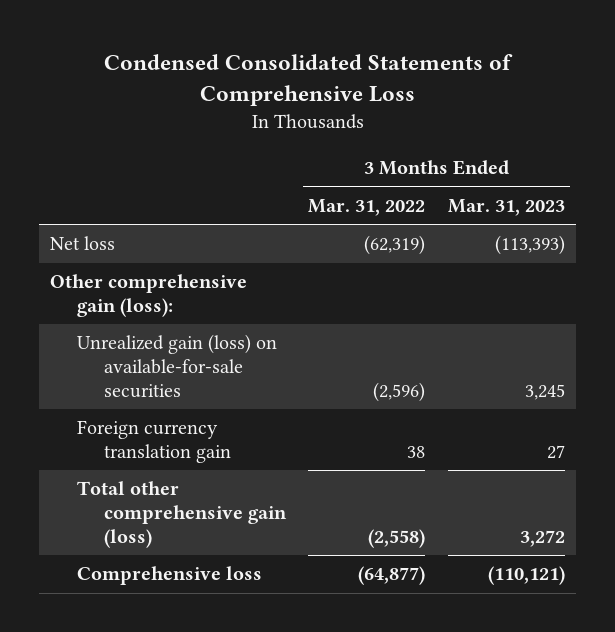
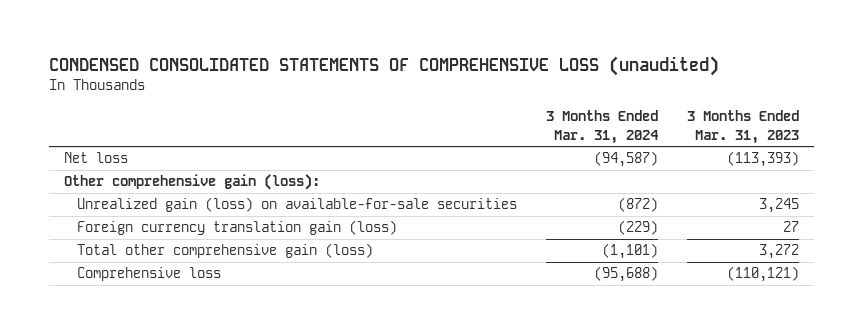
- Condensed Consolidated Statements of Comprehensive Loss
+ CONDENSED CONSOLIDATED STATEMENTS OF COMPREHENSIVE LOSS (unaudited)
- | 3 Months Ended Mar. 31, 2022 | 3 Months Ended Mar. 31, 2023
+ | 3 Months Ended Mar. 31, 2024 | 3 Months Ended Mar. 31, 2023
- Foreign currency translation gain | 38 | 27
+ Foreign currency translation gain (loss) | (229) | 27

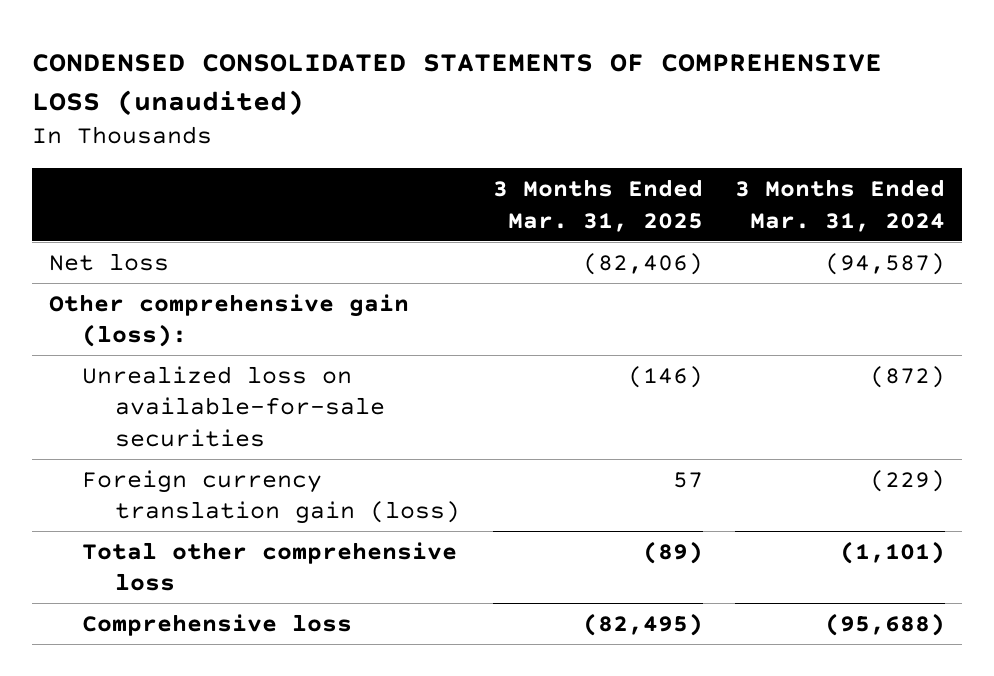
- | 3 Months Ended Mar. 31, 2024 | 3 Months Ended Mar. 31, 2023
+ | 3 Months Ended Mar. 31, 2025 | 3 Months Ended Mar. 31, 2024
- Unrealized gain (loss) on available-for-sale securities | (872) | 3,245
+ Unrealized loss on available-for-sale securities | (146) | (872)
- Total other comprehensive gain (loss) | (1,101) | 3,272
+ Total other comprehensive loss | (89) | (1,101)

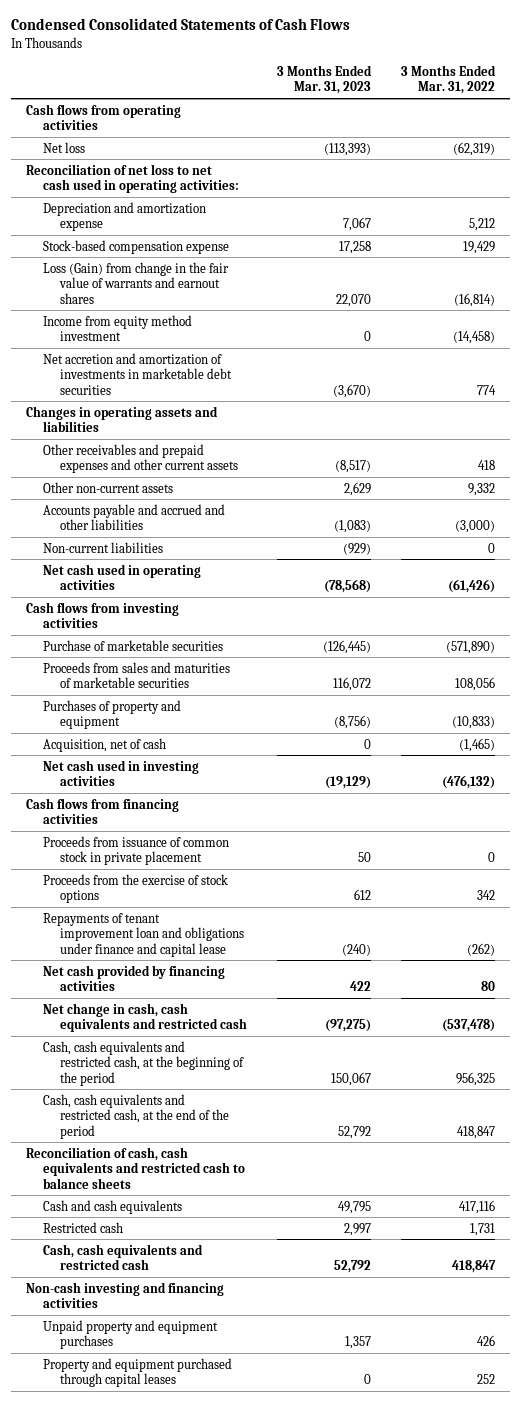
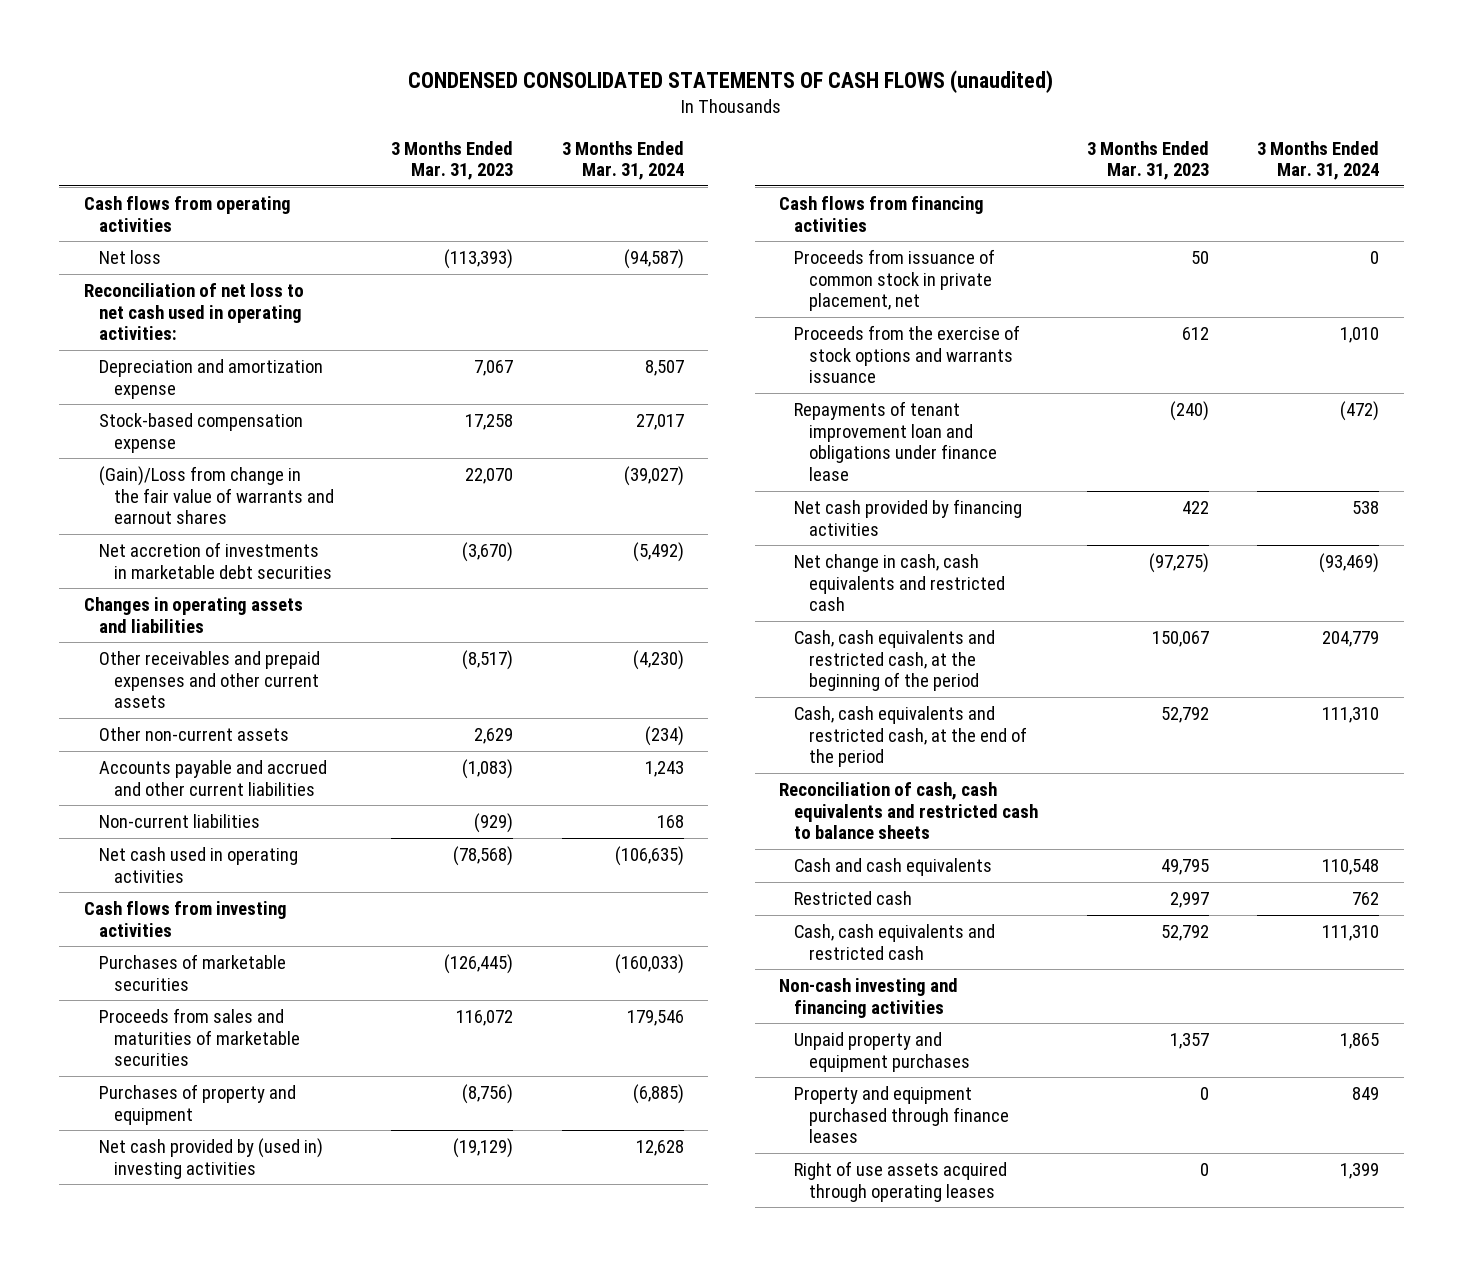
- Condensed Consolidated Statements of Cash Flows
+ CONDENSED CONSOLIDATED STATEMENTS OF CASH FLOWS (unaudited)
- | 3 Months Ended Mar. 31, 2023 | 3 Months Ended Mar. 31, 2022
+ | 3 Months Ended Mar. 31, 2023 | 3 Months Ended Mar. 31, 2024
- Loss (Gain) from change in the fair value of warrants and earnout shares | 22,070 | (16,814)
- Income from equity method investment | 0 | (14,458)
- Net accretion and amortization of investments in marketable debt securities | (3,670) | 774
+ (Gain)/Loss from change in the fair value of warrants and earnout shares | 22,070 | (39,027)
+ Net accretion of investments in marketable debt securities | (3,670) | (5,492)
- Accounts payable and accrued and other liabilities | (1,083) | (3,000)
+ Accounts payable and accrued and other current liabilities | (1,083) | 1,243
- Purchase of marketable securities | (126,445) | (571,890)
+ Purchases of marketable securities | (126,445) | (160,033)
- Acquisition, net of cash | 0 | (1,465)
- Net cash used in investing activities | (19,129) | (476,132)
+ Net cash provided by (used in) investing activities | (19,129) | 12,628
- Proceeds from issuance of common stock in private placement | 50 | 0
- Proceeds from the exercise of stock options | 612 | 342
- Repayments of tenant improvement loan and obligations under finance and capital lease | (240) | (262)
+ Proceeds from issuance of common stock in private placement, net | 50 | 0
+ Proceeds from the exercise of stock options and warrants issuance | 612 | 1,010
+ Repayments of tenant improvement loan and obligations under finance lease | (240) | (472)
- Property and equipment purchased through capital leases | 0 | 252
+ Property and equipment purchased through finance leases | 0 | 849
+ Right of use assets acquired through operating leases | 0 | 1,399

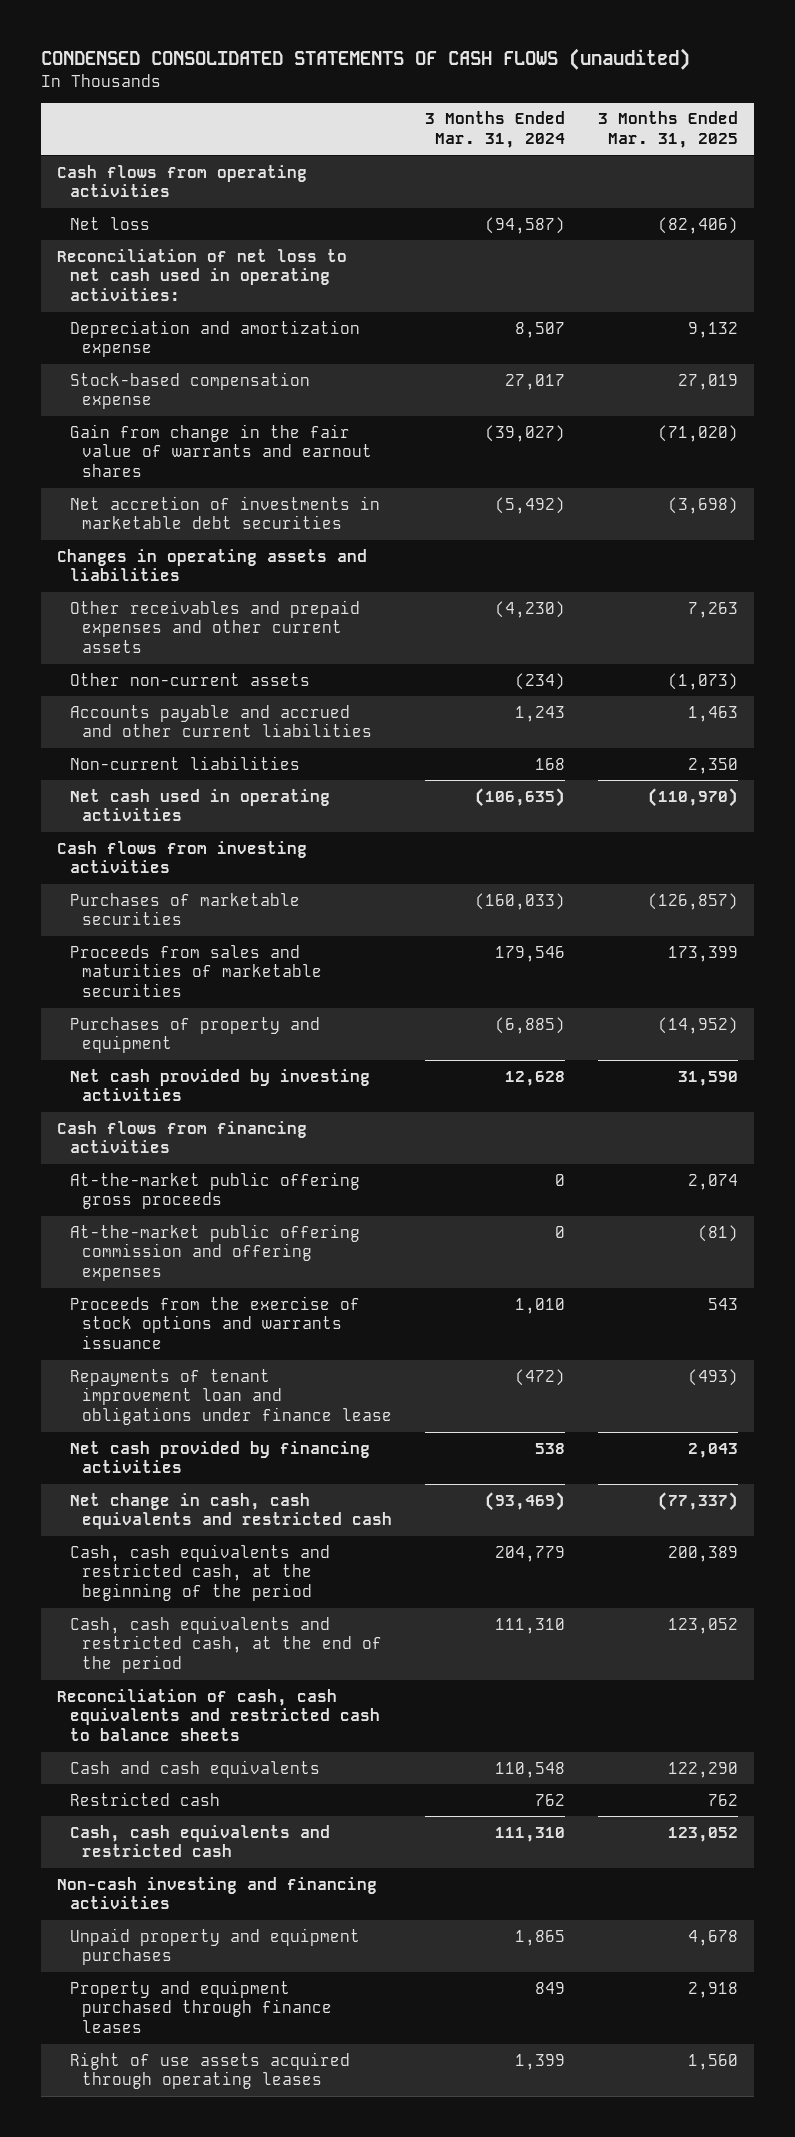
- | 3 Months Ended Mar. 31, 2023 | 3 Months Ended Mar. 31, 2024
+ | 3 Months Ended Mar. 31, 2024 | 3 Months Ended Mar. 31, 2025
- (Gain)/Loss from change in the fair value of warrants and earnout shares | 22,070 | (39,027)
+ Gain from change in the fair value of warrants and earnout shares | (39,027) | (71,020)
- Net cash provided by (used in) investing activities | (19,129) | 12,628
+ Net cash provided by investing activities | 12,628 | 31,590
- Proceeds from issuance of common stock in private placement, net | 50 | 0
+ At-the-market public offering gross proceeds | 0 | 2,074
+ At-the-market public offering commission and offering expenses | 0 | (81)

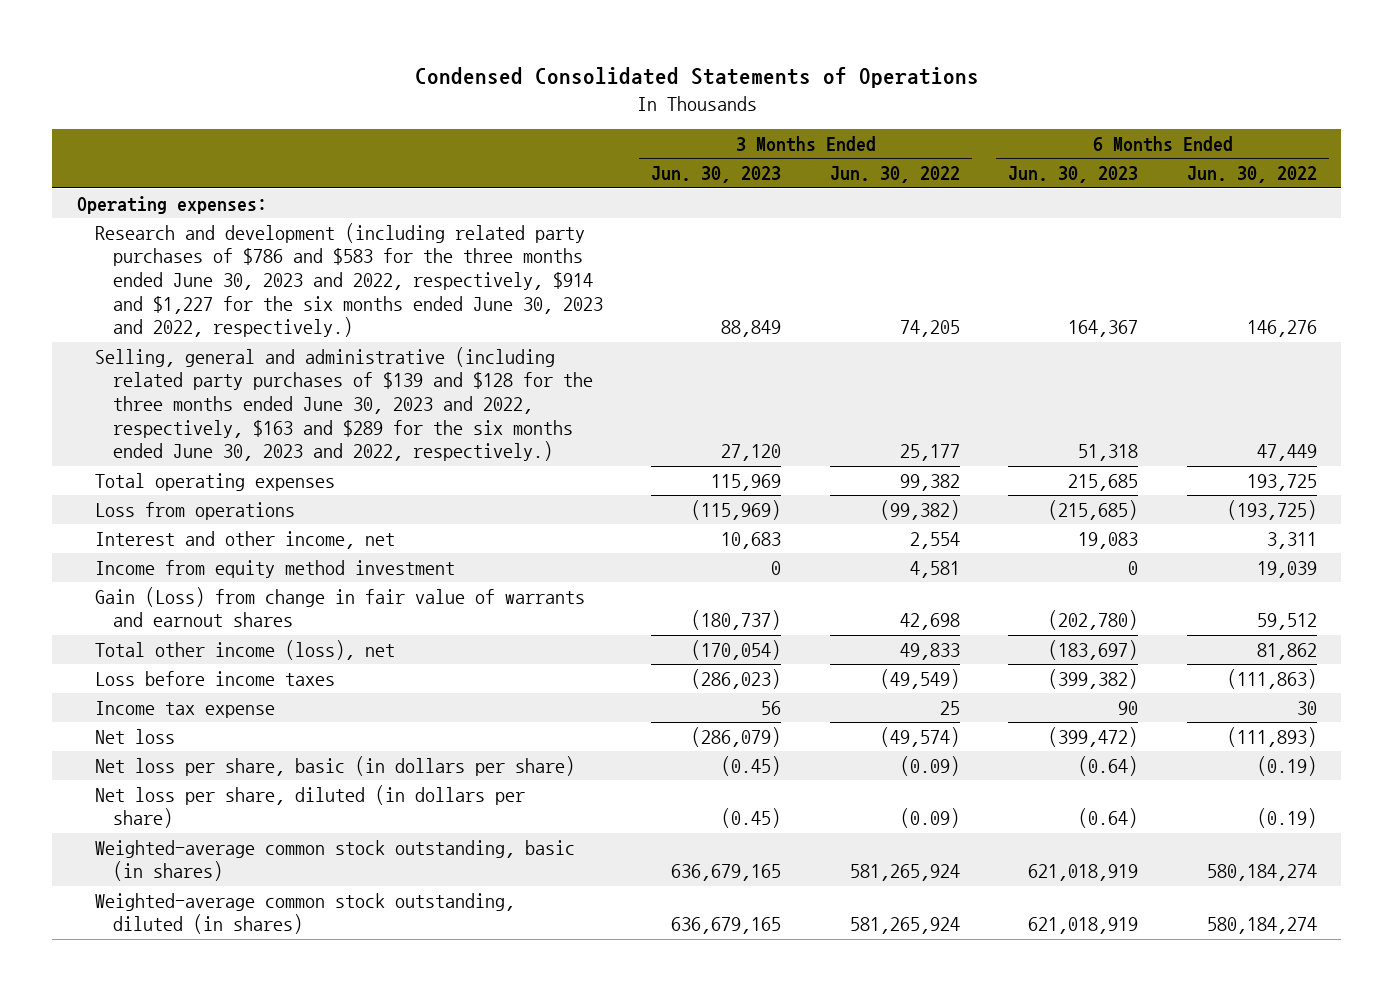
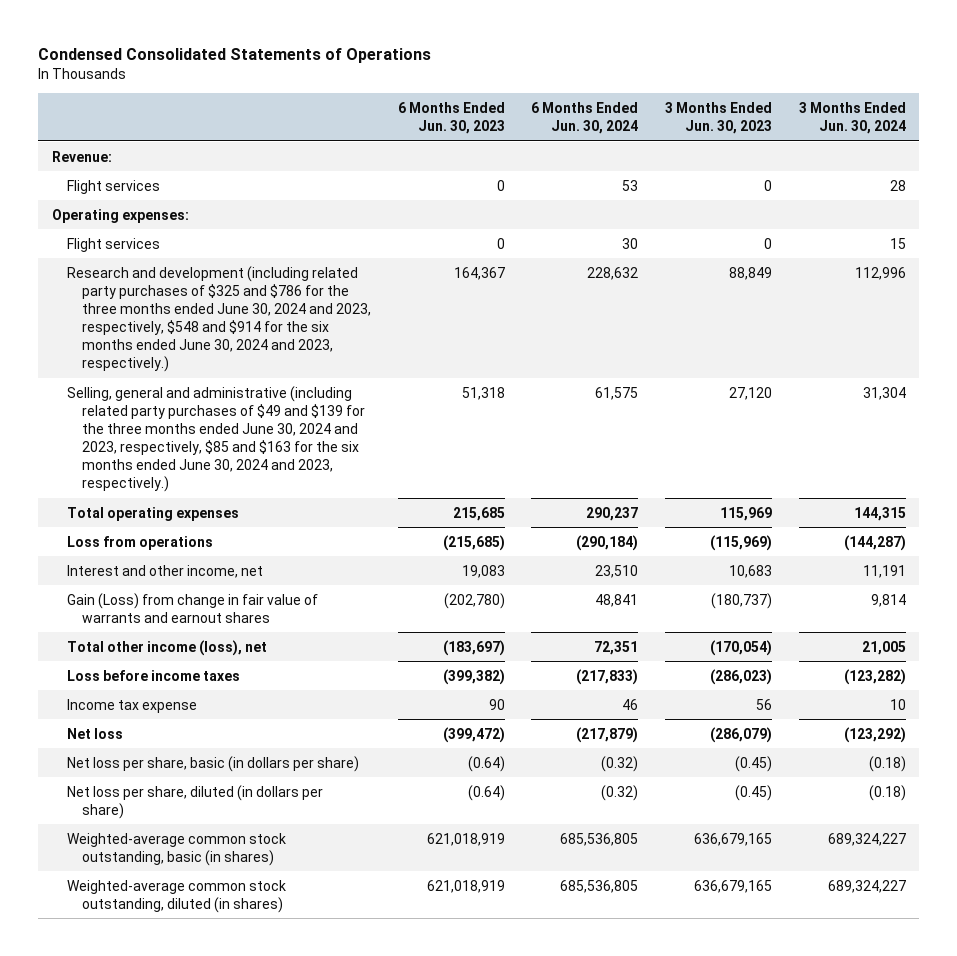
- | 3 Months Ended Jun. 30, 2023 | 3 Months Ended Jun. 30, 2022 | 6 Months Ended Jun. 30, 2023 | 6 Months Ended Jun. 30, 2022
+ | 6 Months Ended Jun. 30, 2023 | 6 Months Ended Jun. 30, 2024 | 3 Months Ended Jun. 30, 2023 | 3 Months Ended Jun. 30, 2024
+ Revenue:
+ Flight services | 0 | 53 | 0 | 28
- Research and development (including related party purchases of $786 and $583 for the three months ended June 30, 2023 and 2022, respectively, $914 and $1,227 for the six months ended June 30, 2023 and 2022, respectively.) | 88,849 | 74,205 | 164,367 | 146,276
- Selling, general and administrative (including related party purchases of $139 and $128 for the three months ended June 30, 2023 and 2022, respectively, $163 and $289 for the six months ended June 30, 2023 and 2022, respectively.) | 27,120 | 25,177 | 51,318 | 47,449
+ Flight services | 0 | 30 | 0 | 15
+ Research and development (including related party purchases of $325 and $786 for the three months ended June 30, 2024 and 2023, respectively, $548 and $914 for the six months ended June 30, 2024 and 2023, respectively.) | 164,367 | 228,632 | 88,849 | 112,996
+ Selling, general and administrative (including related party purchases of $49 and $139 for the three months ended June 30, 2024 and 2023, respectively, $85 and $163 for the six months ended June 30, 2024 and 2023, respectively.) | 51,318 | 61,575 | 27,120 | 31,304
- Income from equity method investment | 0 | 4,581 | 0 | 19,039

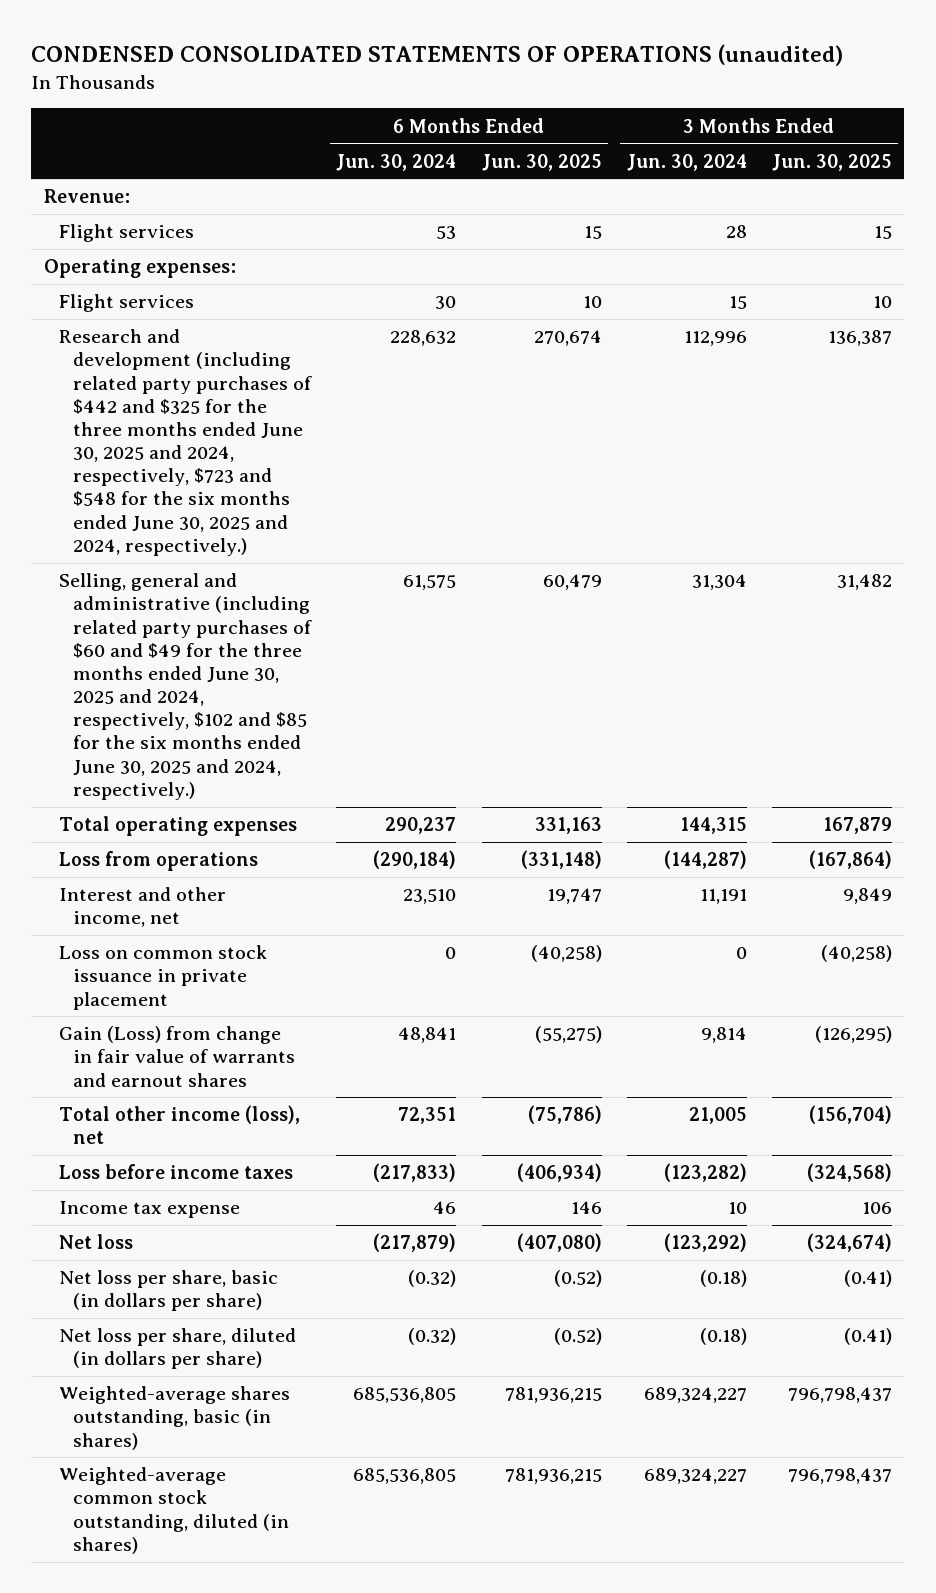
- Condensed Consolidated Statements of Operations
+ CONDENSED CONSOLIDATED STATEMENTS OF OPERATIONS (unaudited)
- | 6 Months Ended Jun. 30, 2023 | 6 Months Ended Jun. 30, 2024 | 3 Months Ended Jun. 30, 2023 | 3 Months Ended Jun. 30, 2024
+ | 6 Months Ended Jun. 30, 2024 | 6 Months Ended Jun. 30, 2025 | 3 Months Ended Jun. 30, 2024 | 3 Months Ended Jun. 30, 2025
- Research and development (including related party purchases of $325 and $786 for the three months ended June 30, 2024 and 2023, respectively, $548 and $914 for the six months ended June 30, 2024 and 2023, respectively.) | 164,367 | 228,632 | 88,849 | 112,996
- Selling, general and administrative (including related party purchases of $49 and $139 for the three months ended June 30, 2024 and 2023, respectively, $85 and $163 for the six months ended June 30, 2024 and 2023, respectively.) | 51,318 | 61,575 | 27,120 | 31,304
+ Research and development (including related party purchases of $442 and $325 for the three months ended June 30, 2025 and 2024, respectively, $723 and $548 for the six months ended June 30, 2025 and 2024, respectively.) | 228,632 | 270,674 | 112,996 | 136,387
+ Selling, general and administrative (including related party purchases of $60 and $49 for the three months ended June 30, 2025 and 2024, respectively, $102 and $85 for the six months ended June 30, 2025 and 2024, respectively.) | 61,575 | 60,479 | 31,304 | 31,482
+ Loss on common stock issuance in private placement | 0 | (40,258) | 0 | (40,258)
- Weighted-average common stock outstanding, basic (in shares) | 621,018,919 | 685,536,805 | 636,679,165 | 689,324,227
+ Weighted-average shares outstanding, basic (in shares) | 685,536,805 | 781,936,215 | 689,324,227 | 796,798,437

